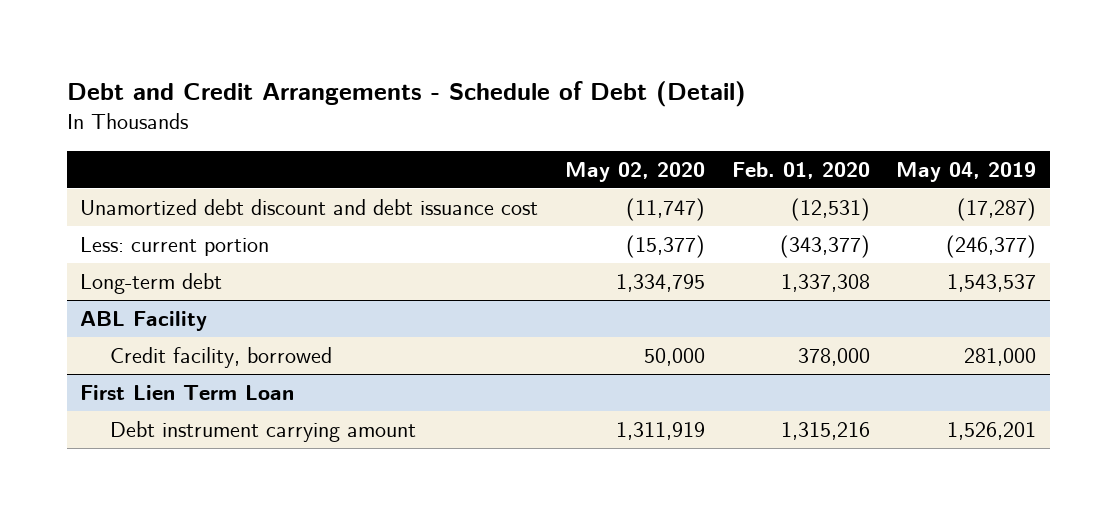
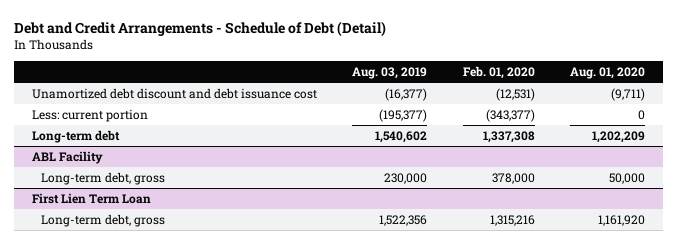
- | May 02, 2020 | Feb. 01, 2020 | May 04, 2019
+ | Aug. 03, 2019 | Feb. 01, 2020 | Aug. 01, 2020
@ ABL Facility
- Credit facility, borrowed | 50,000 | 378,000 | 281,000
+ Long-term debt, gross | 230,000 | 378,000 | 50,000
@ First Lien Term Loan
- Debt instrument carrying amount | 1,311,919 | 1,315,216 | 1,526,201
+ Long-term debt, gross | 1,522,356 | 1,315,216 | 1,161,920

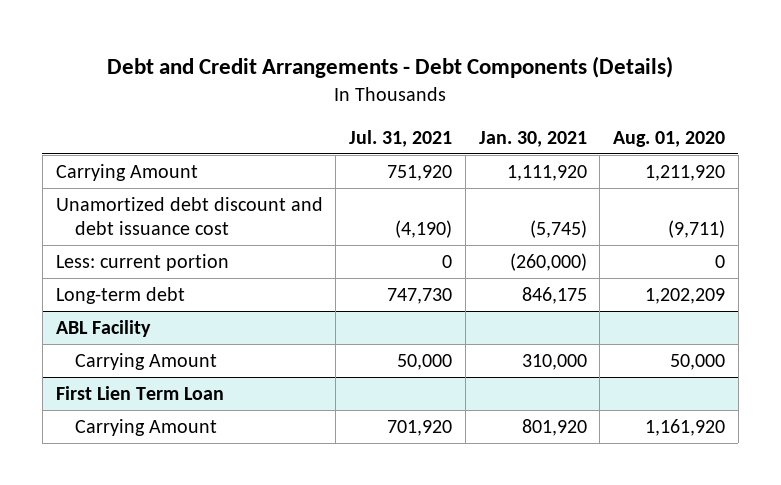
- Debt and Credit Arrangements - Schedule of Debt (Detail)
+ Debt and Credit Arrangements - Debt Components (Details)
- | Aug. 03, 2019 | Feb. 01, 2020 | Aug. 01, 2020
+ | Jul. 31, 2021 | Jan. 30, 2021 | Aug. 01, 2020
+ Carrying Amount | 751,920 | 1,111,920 | 1,211,920
@ ABL Facility
- Long-term debt, gross | 230,000 | 378,000 | 50,000
+ Carrying Amount | 50,000 | 310,000 | 50,000
@ First Lien Term Loan
- Long-term debt, gross | 1,522,356 | 1,315,216 | 1,161,920
+ Carrying Amount | 701,920 | 801,920 | 1,161,920

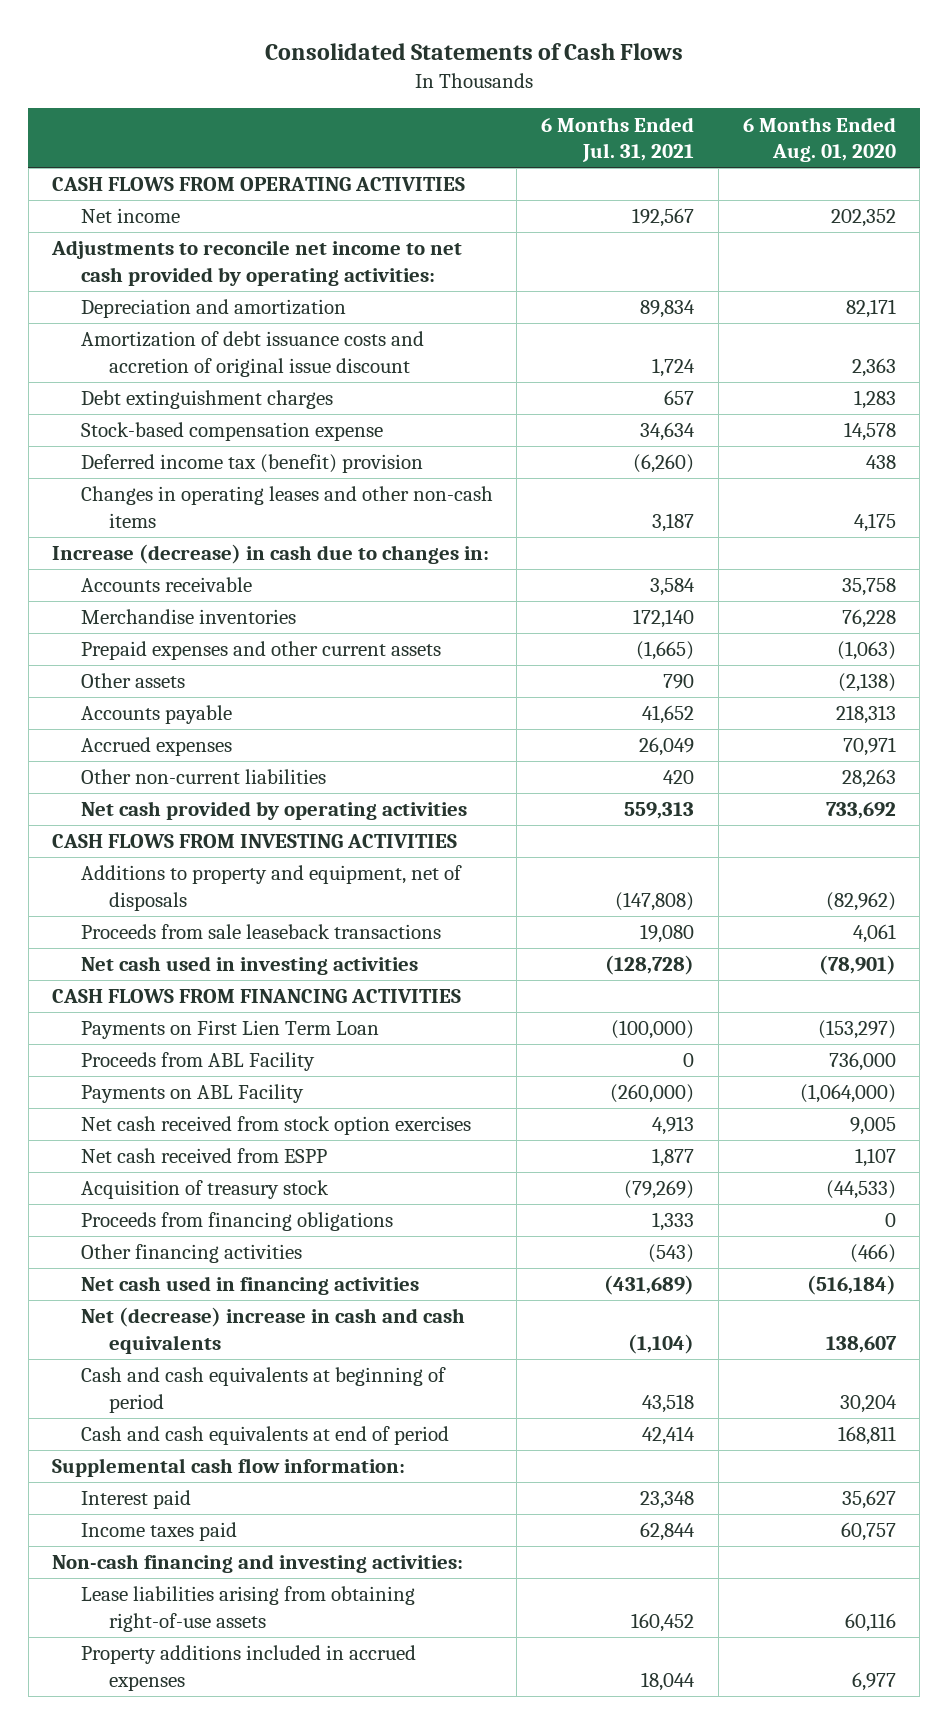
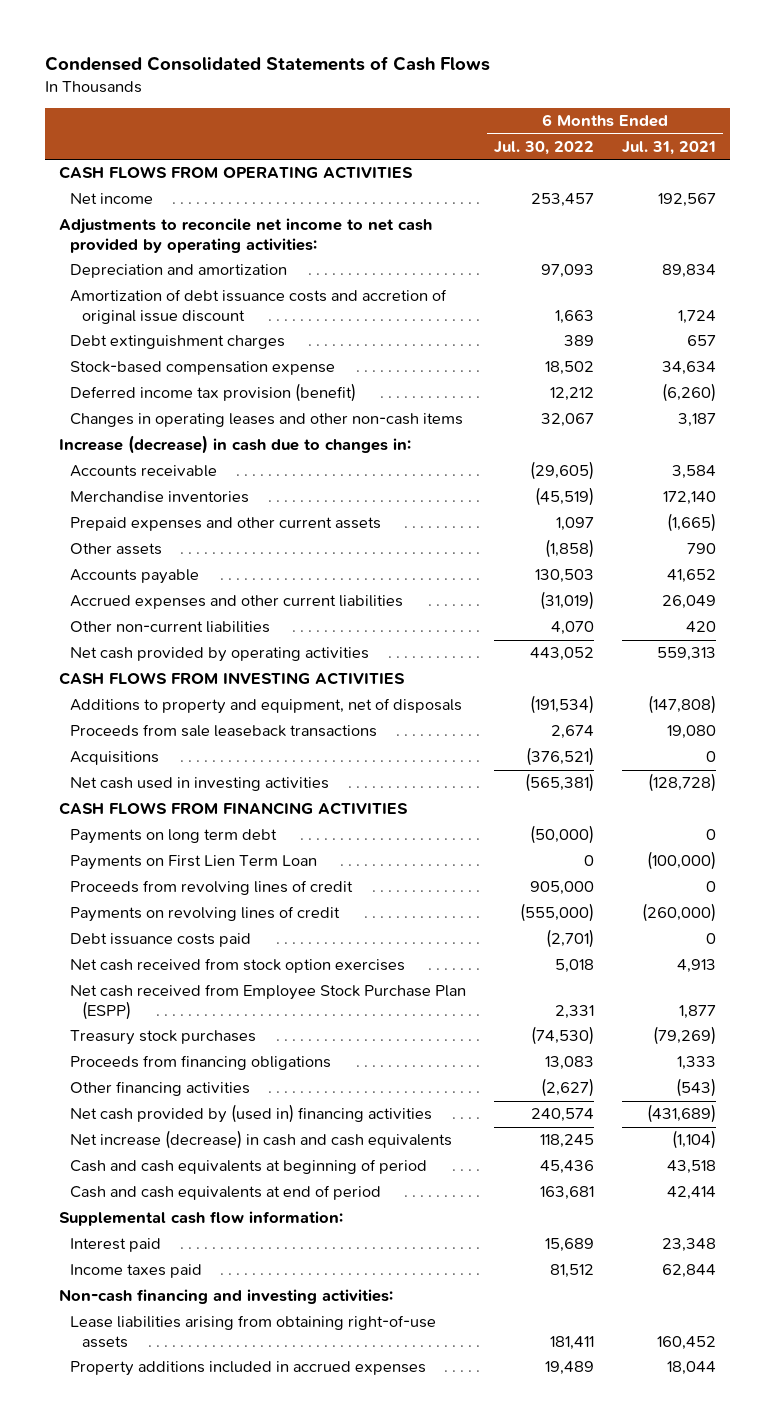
- Consolidated Statements of Cash Flows
+ Condensed Consolidated Statements of Cash Flows
- | 6 Months Ended Jul. 31, 2021 | 6 Months Ended Aug. 01, 2020
+ | 6 Months Ended Jul. 30, 2022 | 6 Months Ended Jul. 31, 2021
- Deferred income tax (benefit) provision | (6,260) | 438
+ Deferred income tax provision (benefit) | 12,212 | (6,260)
- Accrued expenses | 26,049 | 70,971
+ Accrued expenses and other current liabilities | (31,019) | 26,049
+ Acquisitions | (376,521) | 0
+ Payments on long term debt | (50,000) | 0
- Proceeds from ABL Facility | 0 | 736,000
- Payments on ABL Facility | (260,000) | (1,064,000)
+ Proceeds from revolving lines of credit | 905,000 | 0
+ Payments on revolving lines of credit | (555,000) | (260,000)
+ Debt issuance costs paid | (2,701) | 0
- Net cash received from ESPP | 1,877 | 1,107
- Acquisition of treasury stock | (79,269) | (44,533)
+ Net cash received from Employee Stock Purchase Plan (ESPP) | 2,331 | 1,877
+ Treasury stock purchases | (74,530) | (79,269)
- Net cash used in financing activities | (431,689) | (516,184)
- Net (decrease) increase in cash and cash equivalents | (1,104) | 138,607
+ Net cash provided by (used in) financing activities | 240,574 | (431,689)
+ Net increase (decrease) in cash and cash equivalents | 118,245 | (1,104)

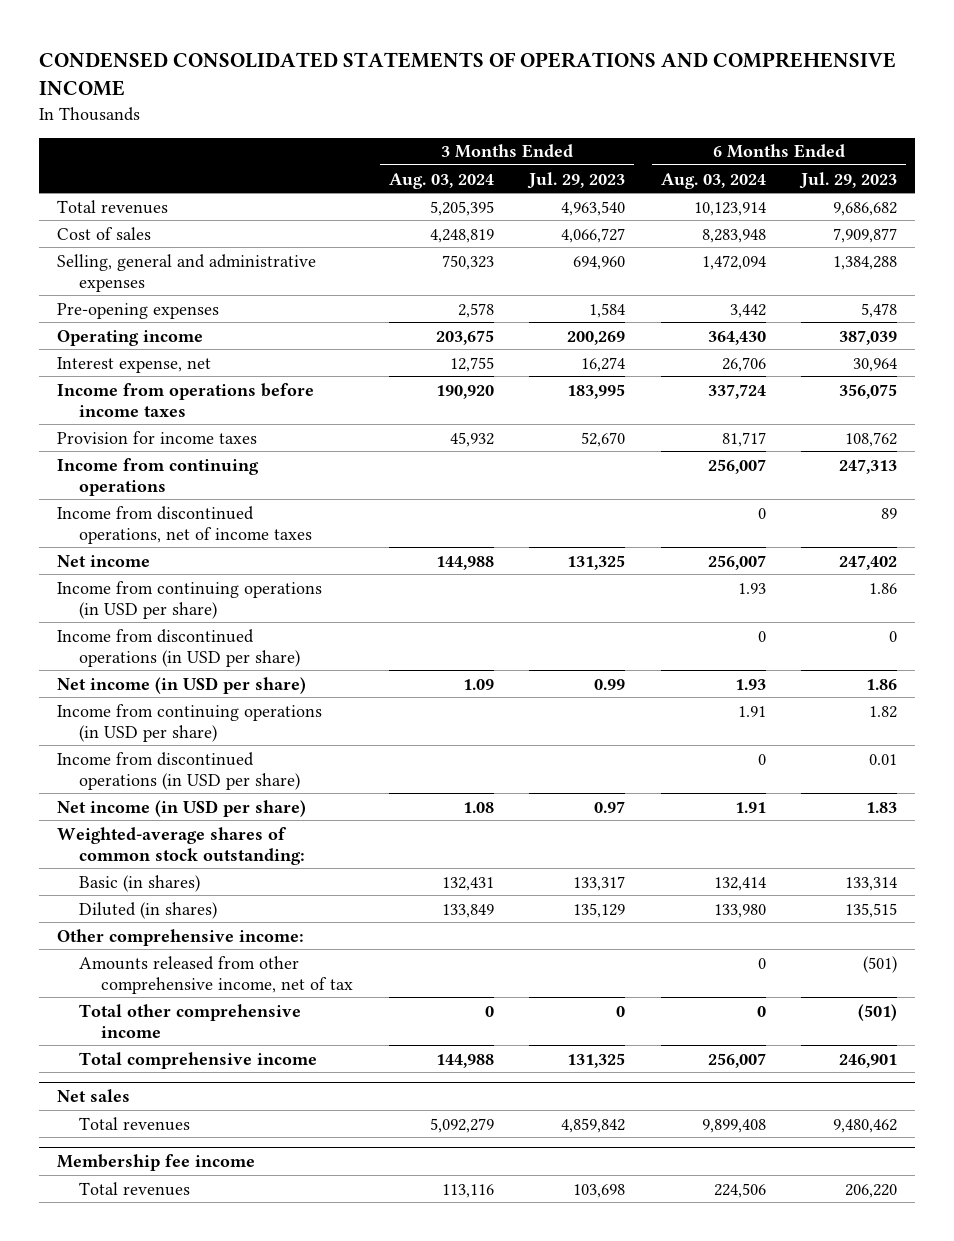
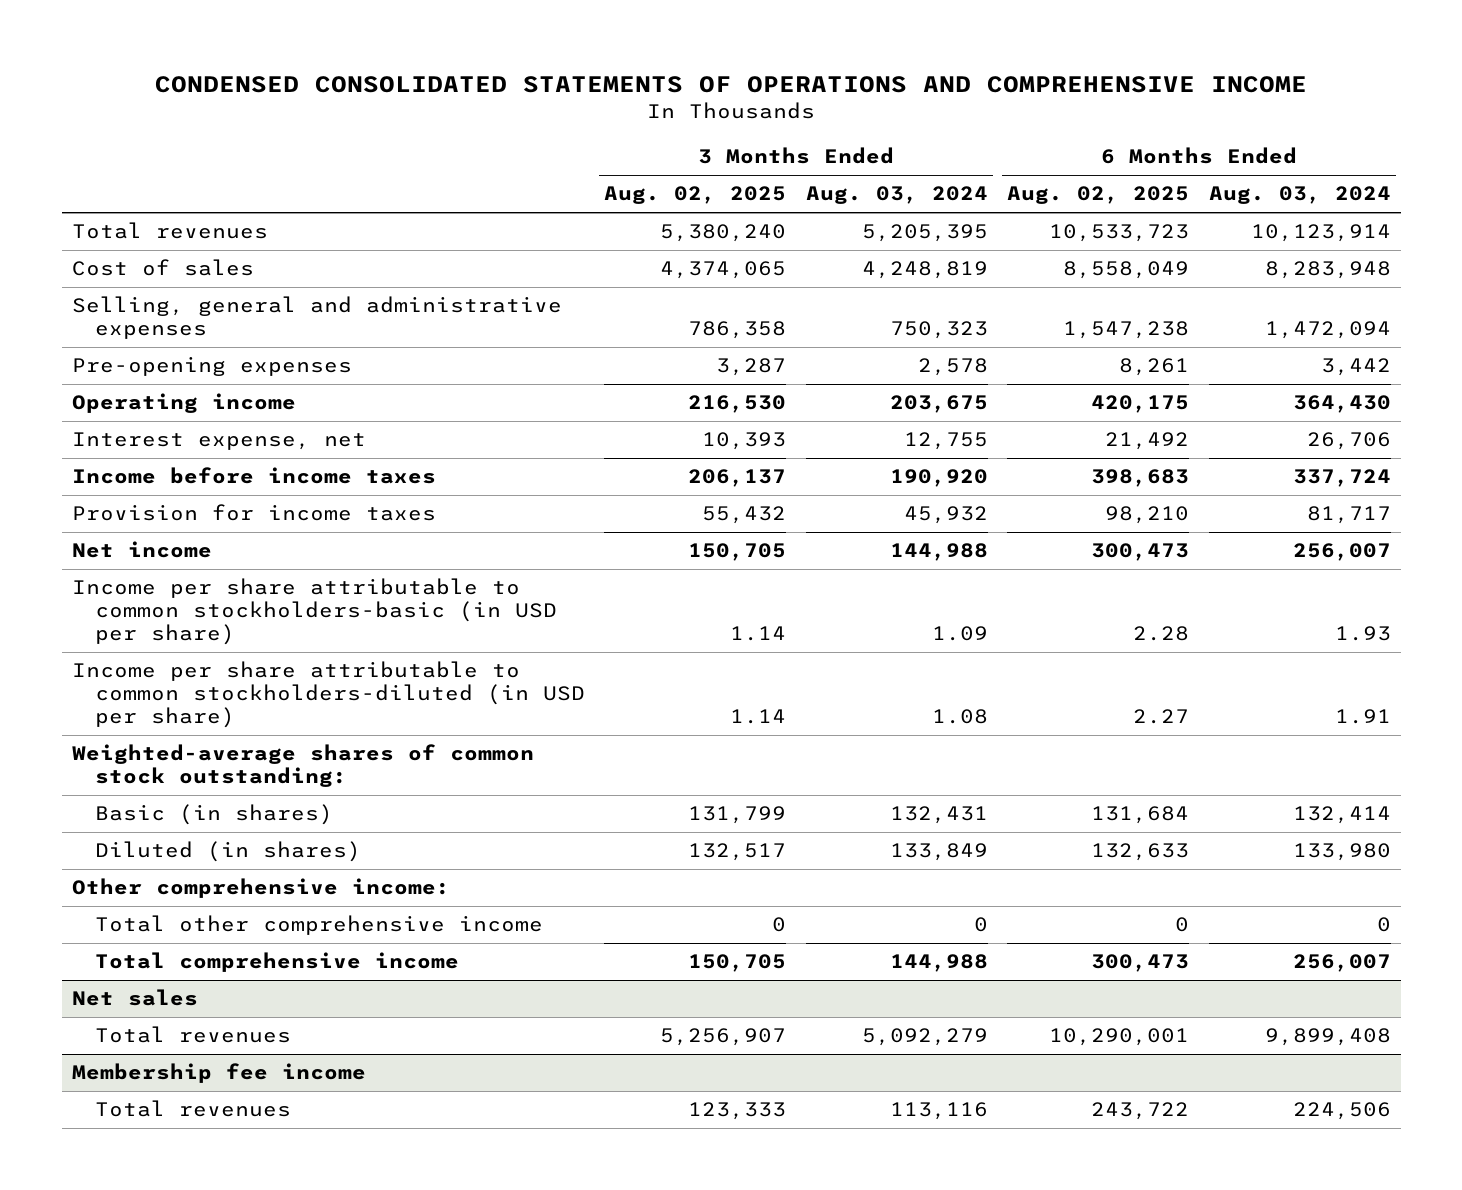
- | 3 Months Ended Aug. 03, 2024 | 3 Months Ended Jul. 29, 2023 | 6 Months Ended Aug. 03, 2024 | 6 Months Ended Jul. 29, 2023
+ | 3 Months Ended Aug. 02, 2025 | 3 Months Ended Aug. 03, 2024 | 6 Months Ended Aug. 02, 2025 | 6 Months Ended Aug. 03, 2024
- Income from operations before income taxes | 190,920 | 183,995 | 337,724 | 356,075
+ Income before income taxes | 206,137 | 190,920 | 398,683 | 337,724
- Income from continuing operations | | | 256,007 | 247,313
- Income from discontinued operations, net of income taxes | | | 0 | 89
- Income from continuing operations (in USD per share) | | | 1.93 | 1.86
- Income from discontinued operations (in USD per share) | | | 0 | 0
- Net income (in USD per share) | 1.09 | 0.99 | 1.93 | 1.86
- Income from continuing operations (in USD per share) | | | 1.91 | 1.82
- Income from discontinued operations (in USD per share) | | | 0 | 0.01
- Net income (in USD per share) | 1.08 | 0.97 | 1.91 | 1.83
+ Income per share attributable to common stockholders-basic (in USD per share) | 1.14 | 1.09 | 2.28 | 1.93
+ Income per share attributable to common stockholders-diluted (in USD per share) | 1.14 | 1.08 | 2.27 | 1.91
- Amounts released from other comprehensive income, net of tax | | | 0 | (501)

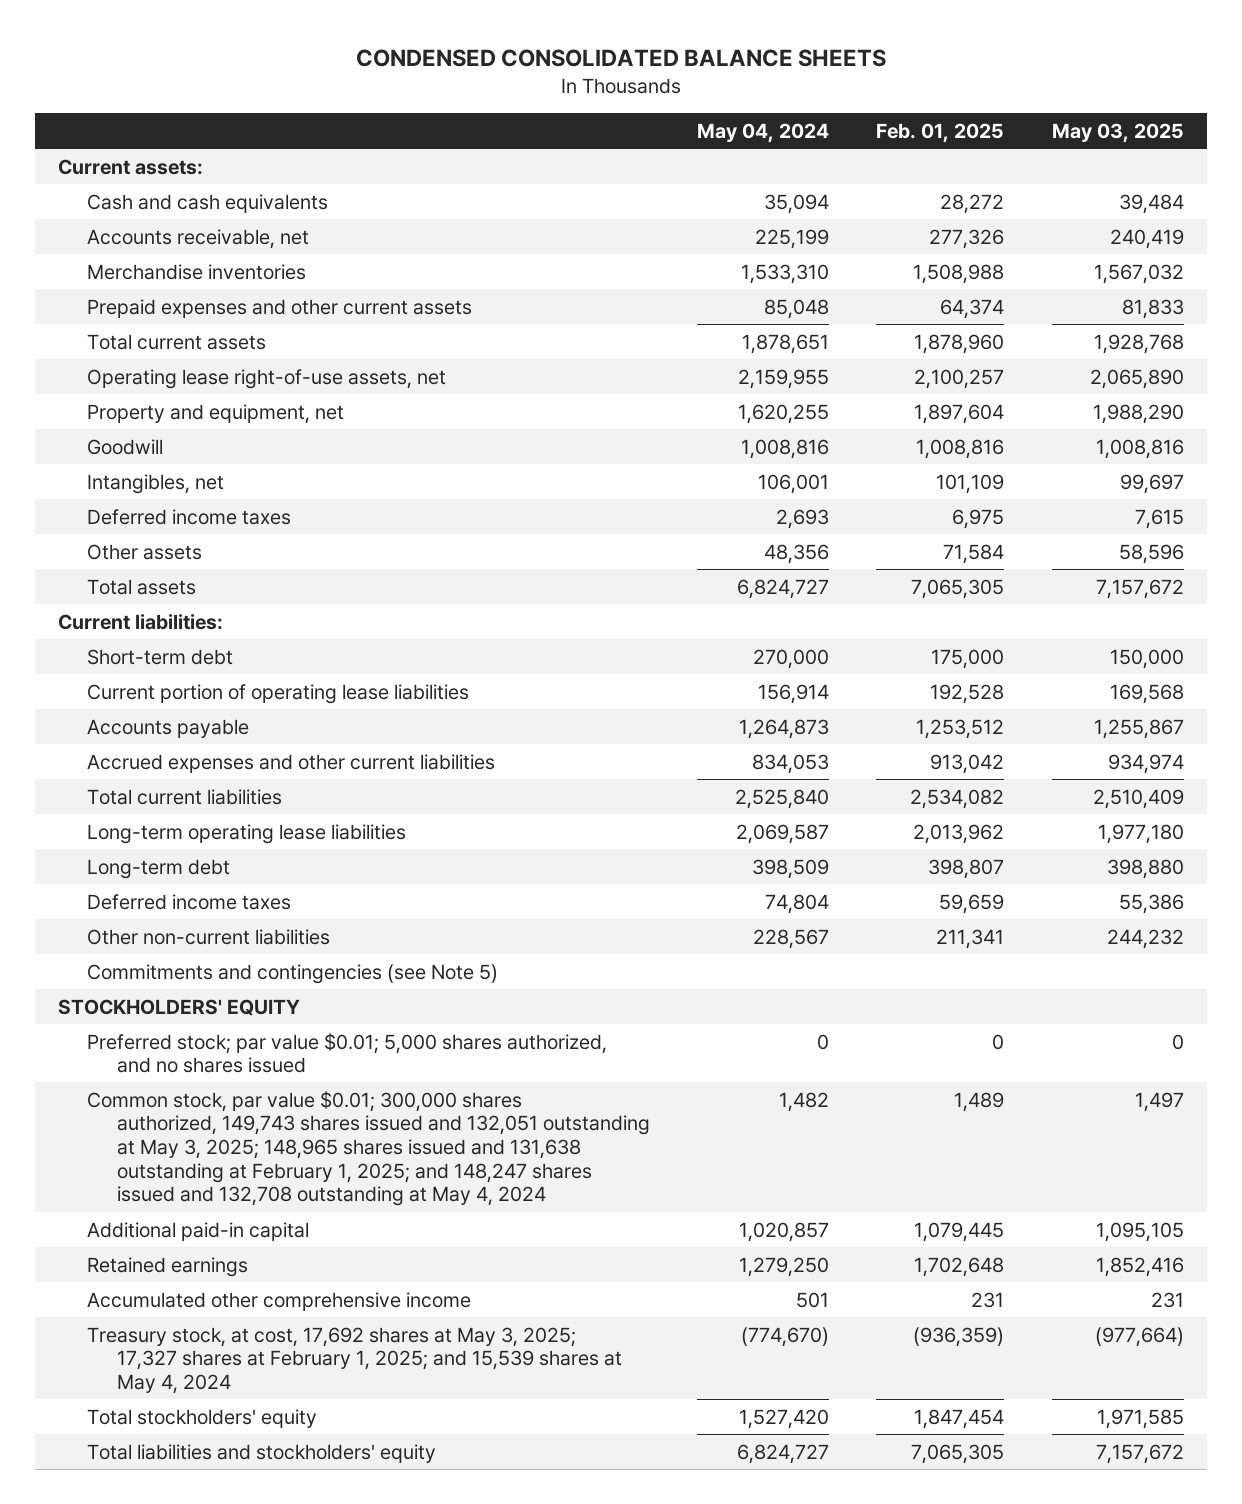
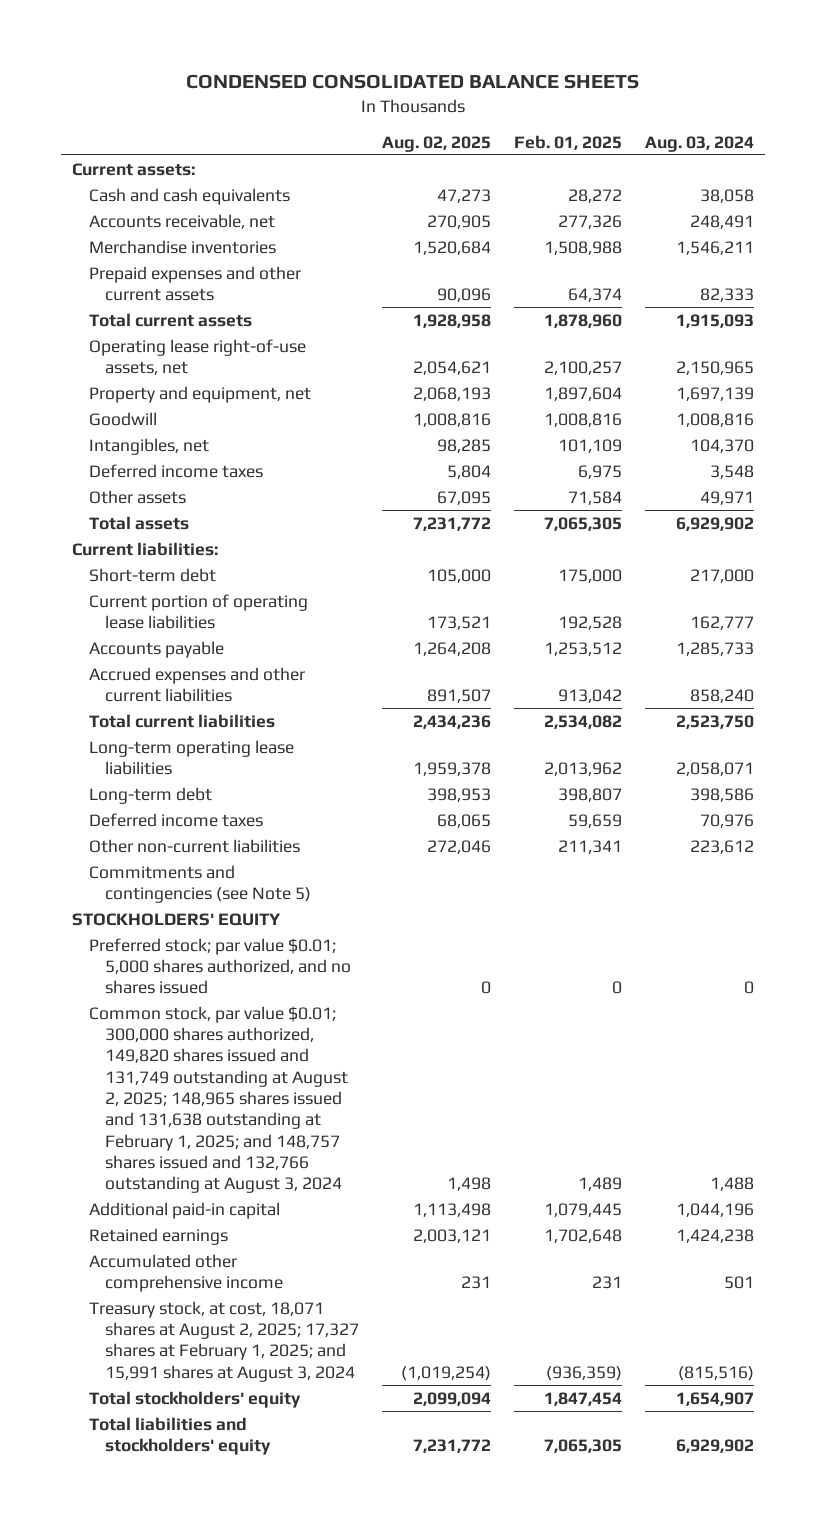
- | May 04, 2024 | Feb. 01, 2025 | May 03, 2025
+ | Aug. 02, 2025 | Feb. 01, 2025 | Aug. 03, 2024
- Common stock, par value $0.01; 300,000 shares authorized, 149,743 shares issued and 132,051 outstanding at May 3, 2025; 148,965 shares issued and 131,638 outstanding at February 1, 2025; and 148,247 shares issued and 132,708 outstanding at May 4, 2024 | 1,482 | 1,489 | 1,497
+ Common stock, par value $0.01; 300,000 shares authorized, 149,820 shares issued and 131,749 outstanding at August 2, 2025; 148,965 shares issued and 131,638 outstanding at February 1, 2025; and 148,757 shares issued and 132,766 outstanding at August 3, 2024 | 1,498 | 1,489 | 1,488
- Treasury stock, at cost, 17,692 shares at May 3, 2025; 17,327 shares at February 1, 2025; and 15,539 shares at May 4, 2024 | (774,670) | (936,359) | (977,664)
+ Treasury stock, at cost, 18,071 shares at August 2, 2025; 17,327 shares at February 1, 2025; and 15,991 shares at August 3, 2024 | (1,019,254) | (936,359) | (815,516)

